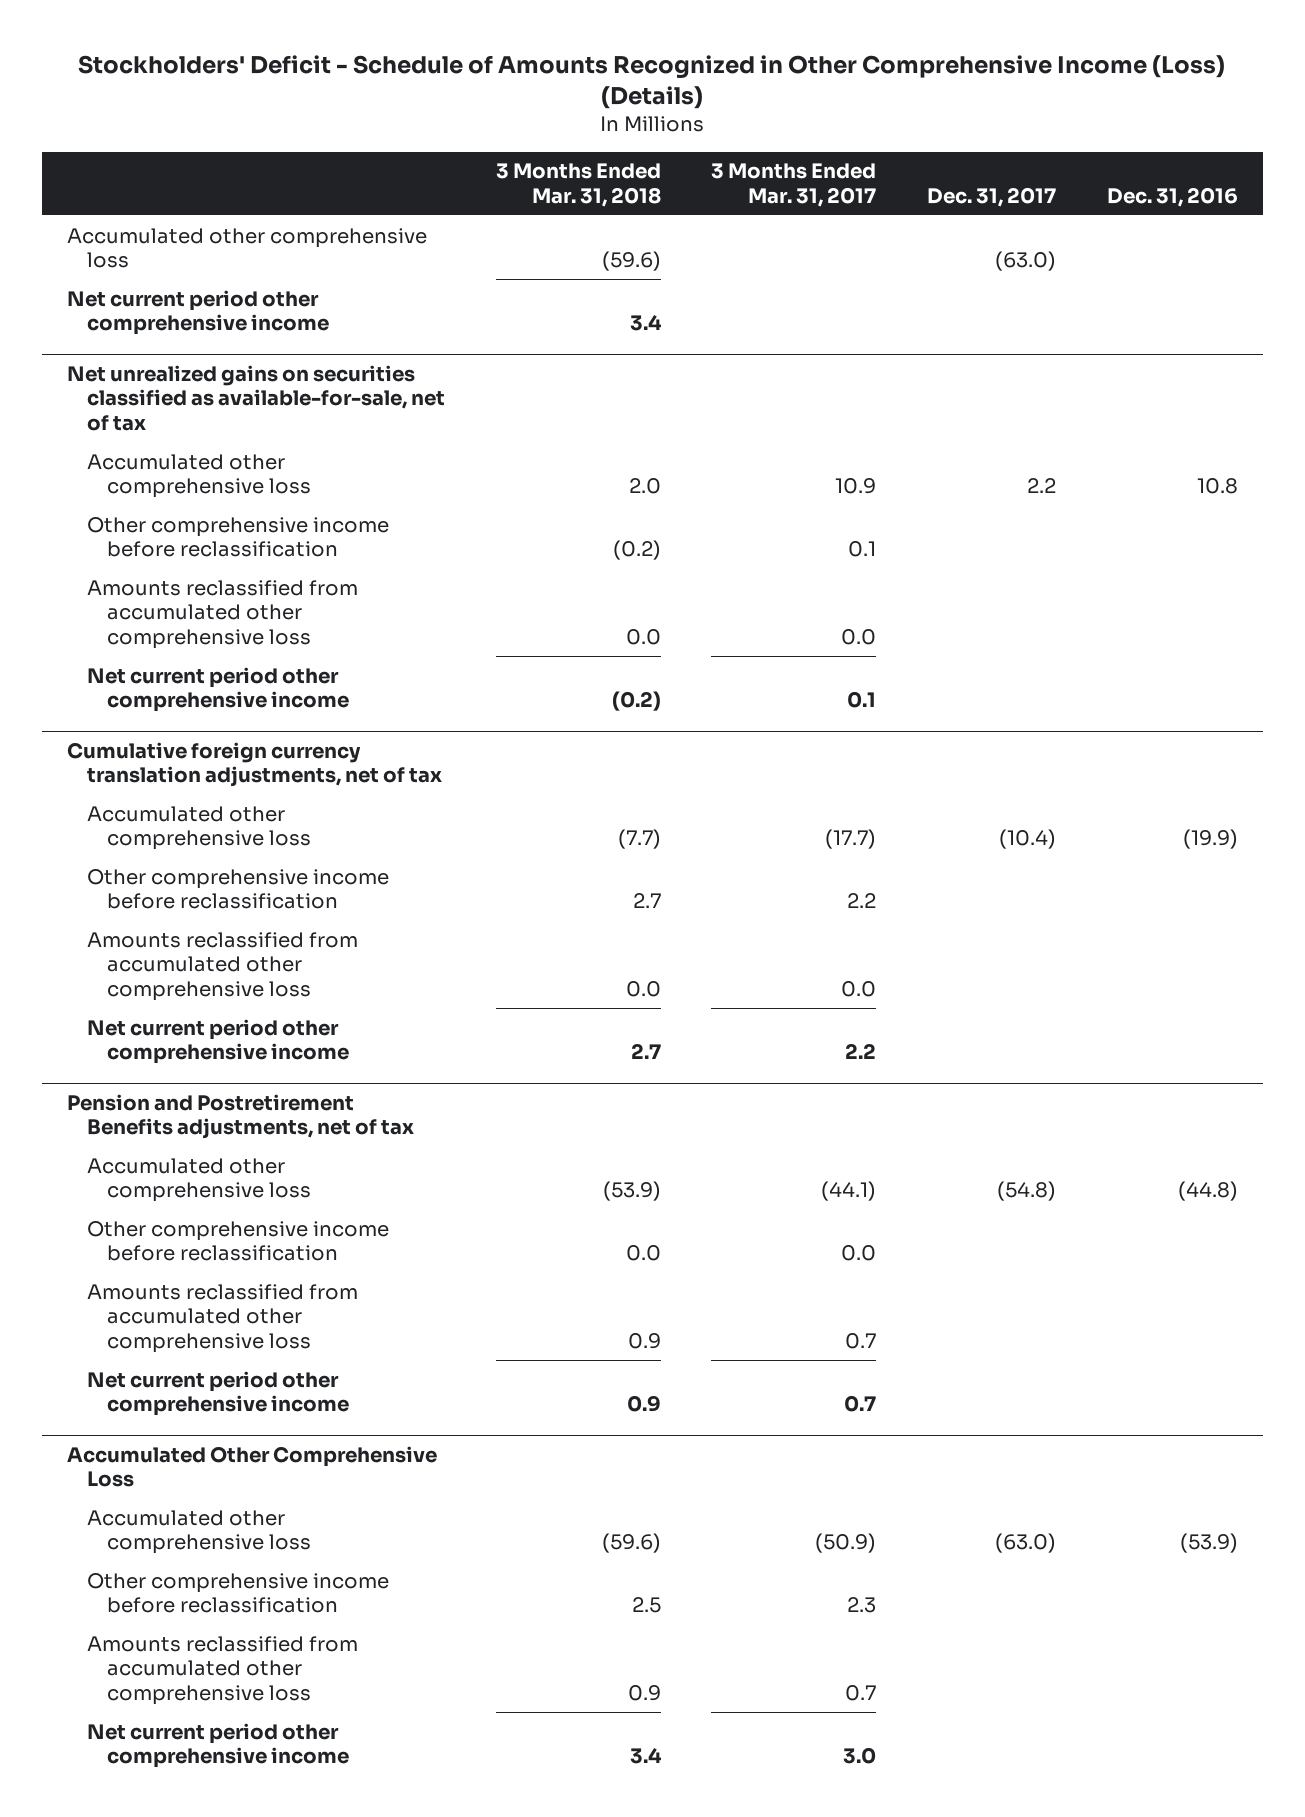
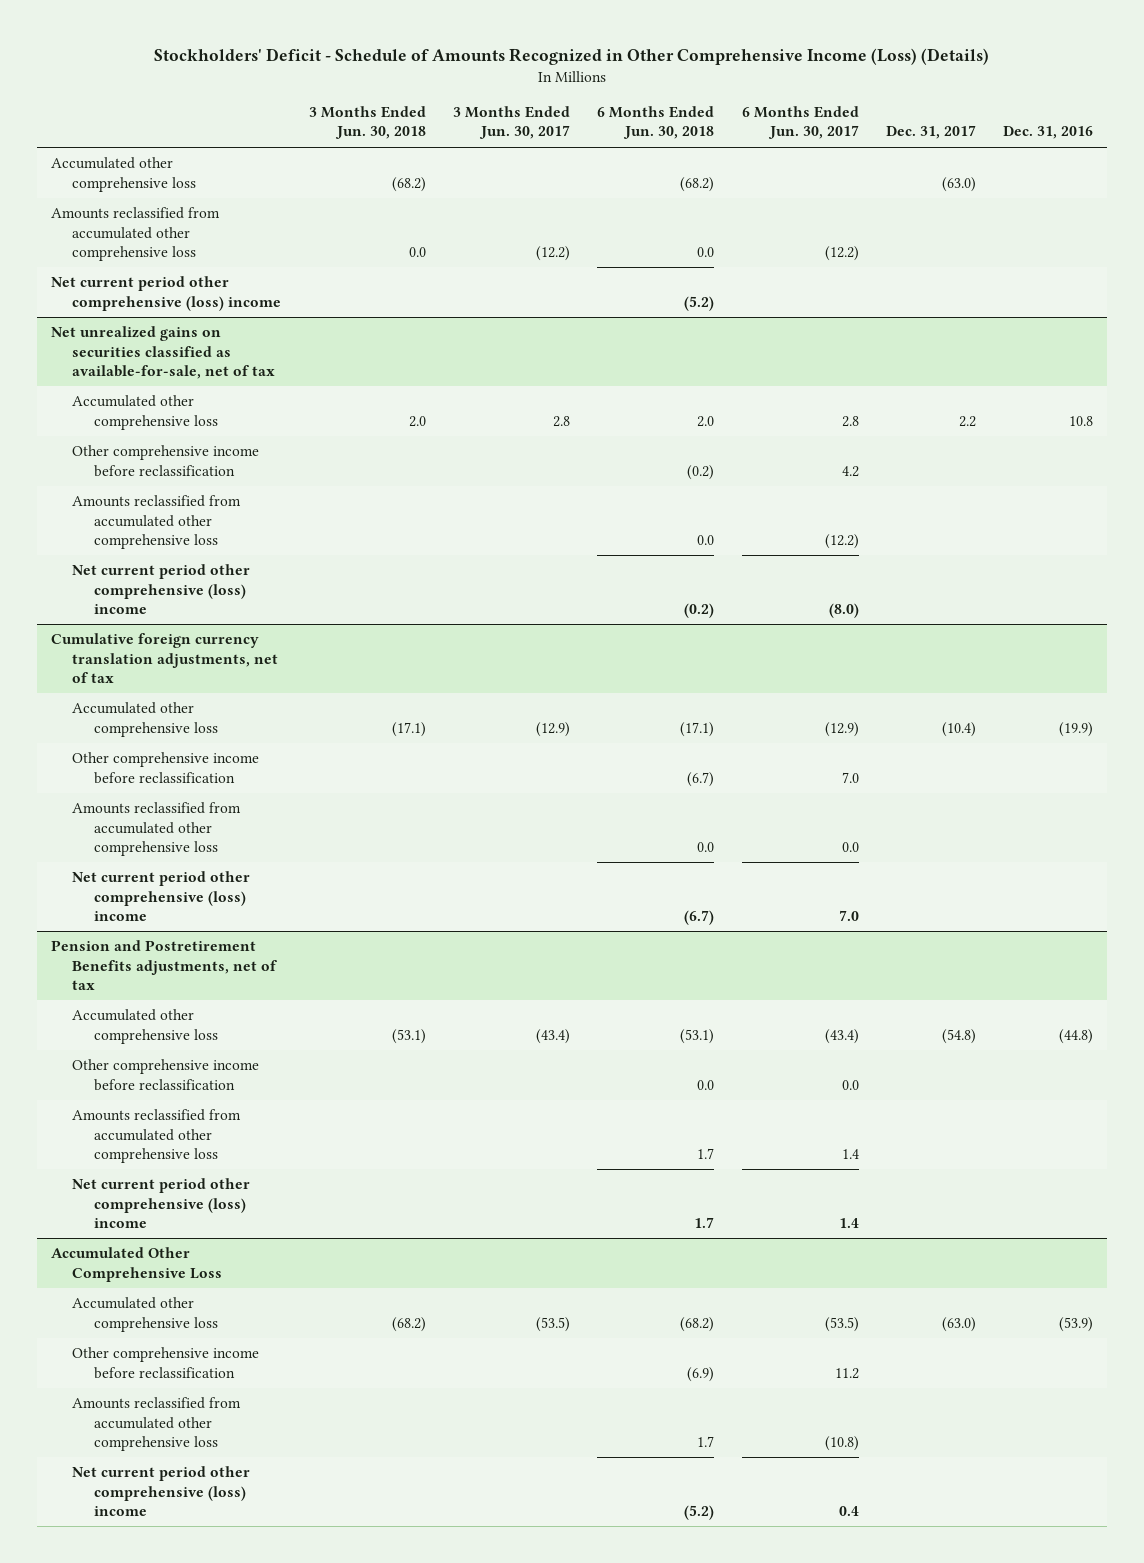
- | 3 Months Ended Mar. 31, 2018 | 3 Months Ended Mar. 31, 2017 | Dec. 31, 2017 | Dec. 31, 2016
+ | 3 Months Ended Jun. 30, 2018 | 3 Months Ended Jun. 30, 2017 | 6 Months Ended Jun. 30, 2018 | 6 Months Ended Jun. 30, 2017 | Dec. 31, 2017 | Dec. 31, 2016
- Net current period other comprehensive income | 3.4 | | |
+ Amounts reclassified from accumulated other comprehensive loss | 0.0 | (12.2) | 0.0 | (12.2) | |
+ Net current period other comprehensive (loss) income | | | (5.2) | | |
@ Net unrealized gains on securities classified as available-for-sale, net of tax
- Net current period other comprehensive income | (0.2) | 0.1 | |
+ Net current period other comprehensive (loss) income | | | (0.2) | (8.0) | |
@ Cumulative foreign currency translation adjustments, net of tax
- Net current period other comprehensive income | 2.7 | 2.2 | |
+ Net current period other comprehensive (loss) income | | | (6.7) | 7.0 | |
@ Pension and Postretirement Benefits adjustments, net of tax
- Net current period other comprehensive income | 0.9 | 0.7 | |
+ Net current period other comprehensive (loss) income | | | 1.7 | 1.4 | |
@ Accumulated Other Comprehensive Loss
- Net current period other comprehensive income | 3.4 | 3.0 | |
+ Net current period other comprehensive (loss) income | | | (5.2) | 0.4 | |

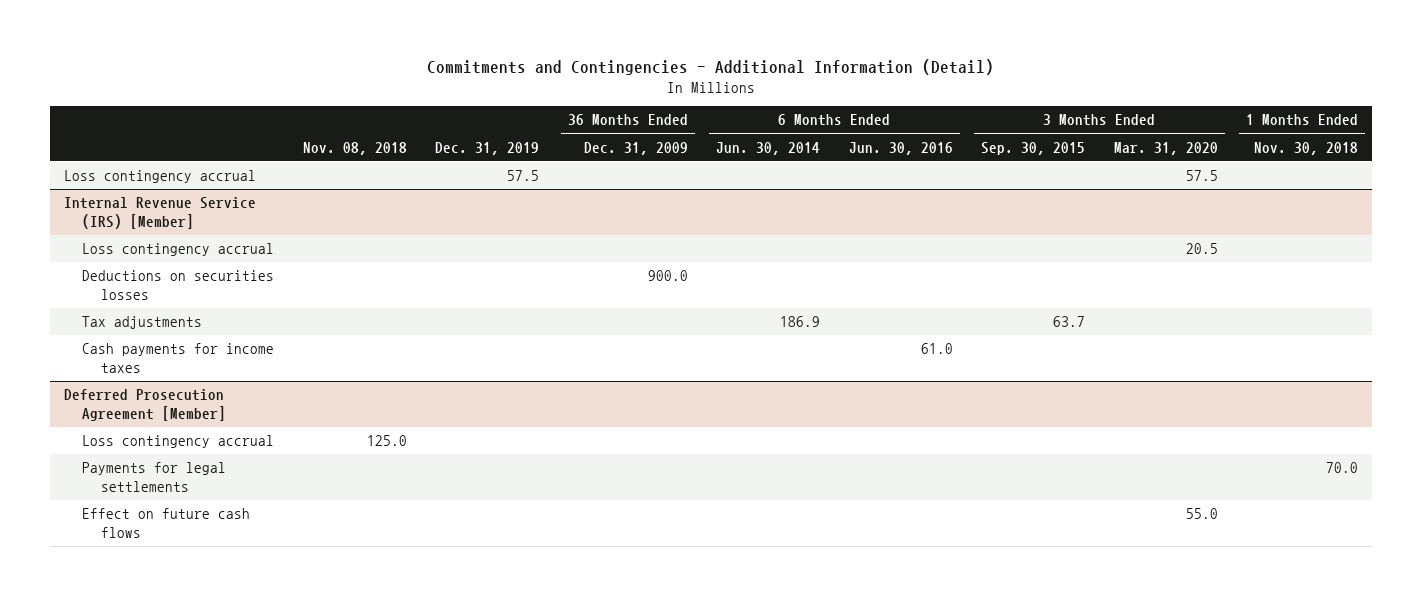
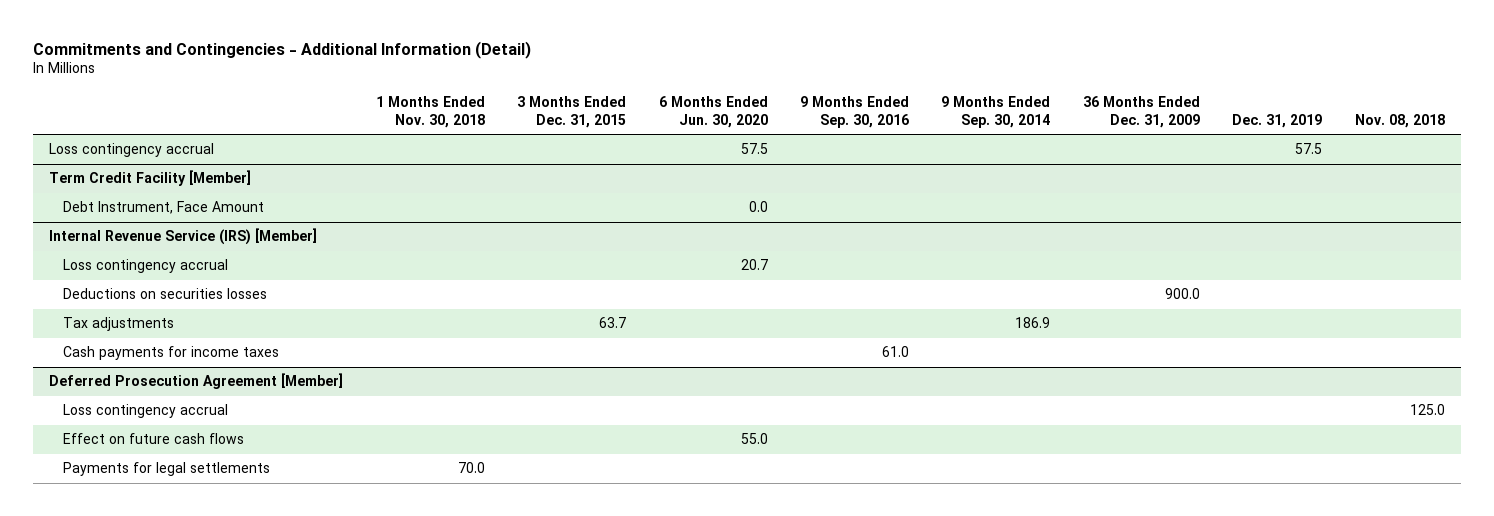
- | Nov. 08, 2018 | Dec. 31, 2019 | 36 Months Ended Dec. 31, 2009 | 6 Months Ended Jun. 30, 2014 | 6 Months Ended Jun. 30, 2016 | 3 Months Ended Sep. 30, 2015 | 3 Months Ended Mar. 31, 2020 | 1 Months Ended Nov. 30, 2018
+ | 1 Months Ended Nov. 30, 2018 | 3 Months Ended Dec. 31, 2015 | 6 Months Ended Jun. 30, 2020 | 9 Months Ended Sep. 30, 2016 | 9 Months Ended Sep. 30, 2014 | 36 Months Ended Dec. 31, 2009 | Dec. 31, 2019 | Nov. 08, 2018
+ Term Credit Facility [Member]
+ Debt Instrument, Face Amount | | | 0.0 | | | | |
@ Deferred Prosecution Agreement [Member]
moved down: Payments for legal settlements | 70.0 | | | | | | |

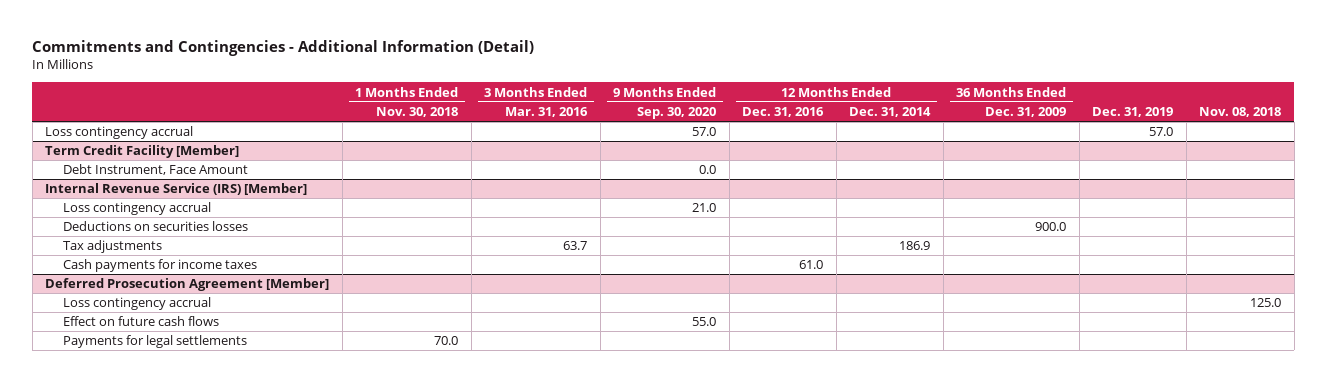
- | 1 Months Ended Nov. 30, 2018 | 3 Months Ended Dec. 31, 2015 | 6 Months Ended Jun. 30, 2020 | 9 Months Ended Sep. 30, 2016 | 9 Months Ended Sep. 30, 2014 | 36 Months Ended Dec. 31, 2009 | Dec. 31, 2019 | Nov. 08, 2018
+ | 1 Months Ended Nov. 30, 2018 | 3 Months Ended Mar. 31, 2016 | 9 Months Ended Sep. 30, 2020 | 12 Months Ended Dec. 31, 2016 | 12 Months Ended Dec. 31, 2014 | 36 Months Ended Dec. 31, 2009 | Dec. 31, 2019 | Nov. 08, 2018
- Loss contingency accrual | | | 57.5 | | | | 57.5 |
+ Loss contingency accrual | | | 57.0 | | | | 57.0 |

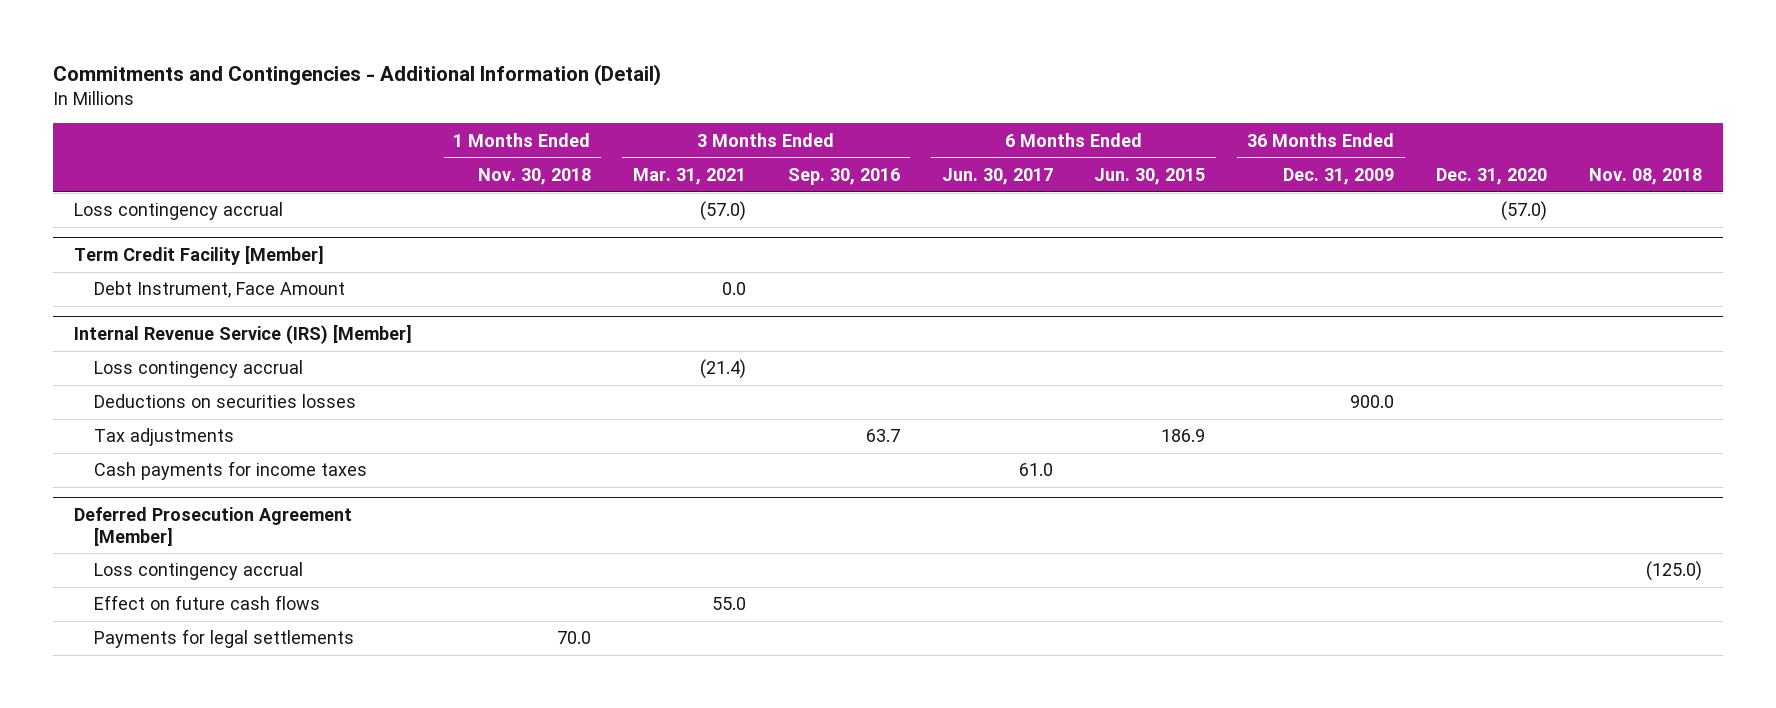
- | 1 Months Ended Nov. 30, 2018 | 3 Months Ended Mar. 31, 2016 | 9 Months Ended Sep. 30, 2020 | 12 Months Ended Dec. 31, 2016 | 12 Months Ended Dec. 31, 2014 | 36 Months Ended Dec. 31, 2009 | Dec. 31, 2019 | Nov. 08, 2018
+ | 1 Months Ended Nov. 30, 2018 | 3 Months Ended Mar. 31, 2021 | 3 Months Ended Sep. 30, 2016 | 6 Months Ended Jun. 30, 2017 | 6 Months Ended Jun. 30, 2015 | 36 Months Ended Dec. 31, 2009 | Dec. 31, 2020 | Nov. 08, 2018
@ Deferred Prosecution Agreement [Member]
- Loss contingency accrual | | | | | | | | 125.0
+ Loss contingency accrual | | | | | | | | (125.0)

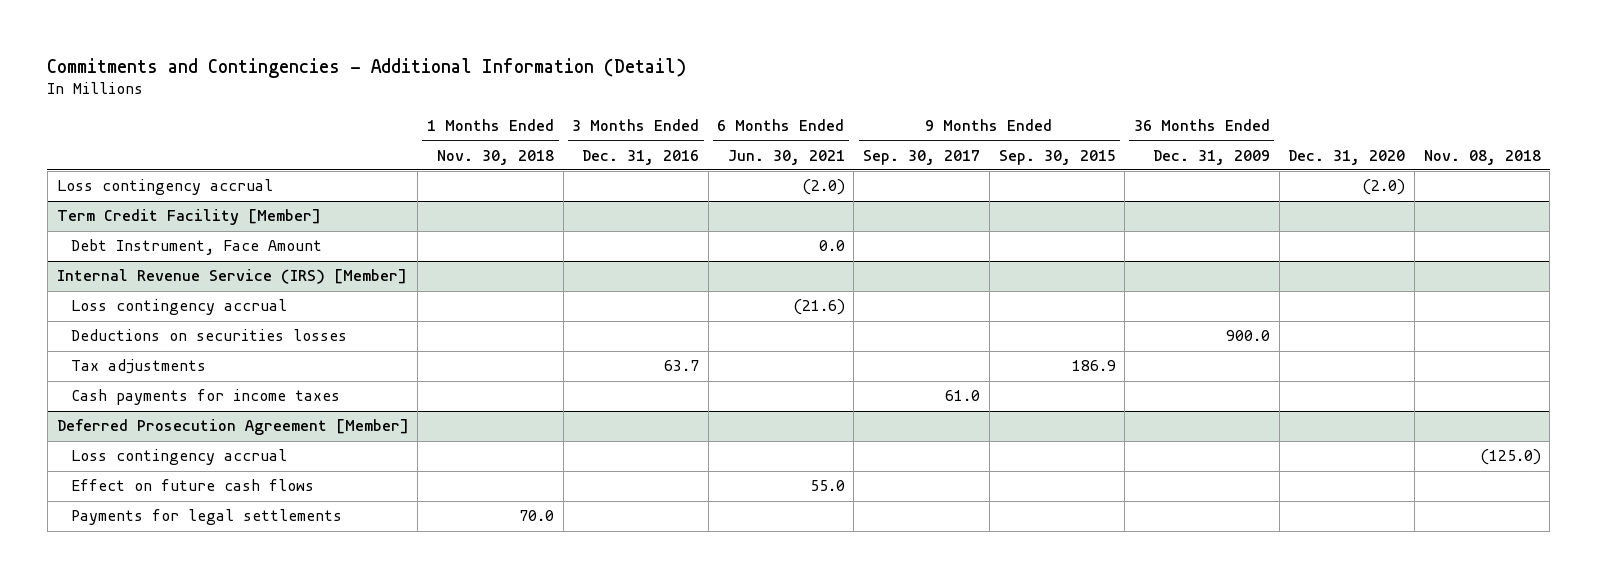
- | 1 Months Ended Nov. 30, 2018 | 3 Months Ended Mar. 31, 2021 | 3 Months Ended Sep. 30, 2016 | 6 Months Ended Jun. 30, 2017 | 6 Months Ended Jun. 30, 2015 | 36 Months Ended Dec. 31, 2009 | Dec. 31, 2020 | Nov. 08, 2018
+ | 1 Months Ended Nov. 30, 2018 | 3 Months Ended Dec. 31, 2016 | 6 Months Ended Jun. 30, 2021 | 9 Months Ended Sep. 30, 2017 | 9 Months Ended Sep. 30, 2015 | 36 Months Ended Dec. 31, 2009 | Dec. 31, 2020 | Nov. 08, 2018
- Loss contingency accrual | | (57.0) | | | | | (57.0) |
+ Loss contingency accrual | | | (2.0) | | | | (2.0) |

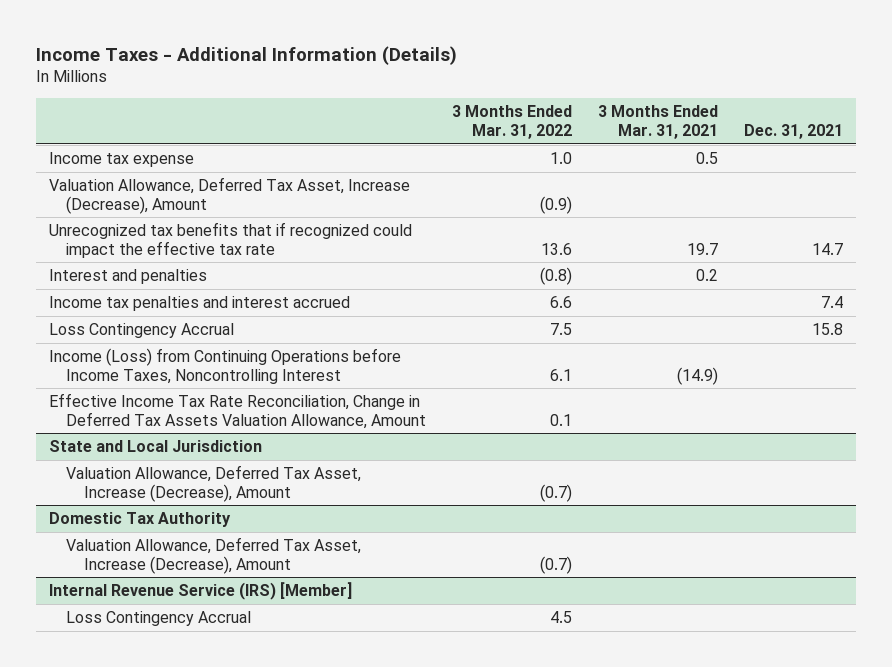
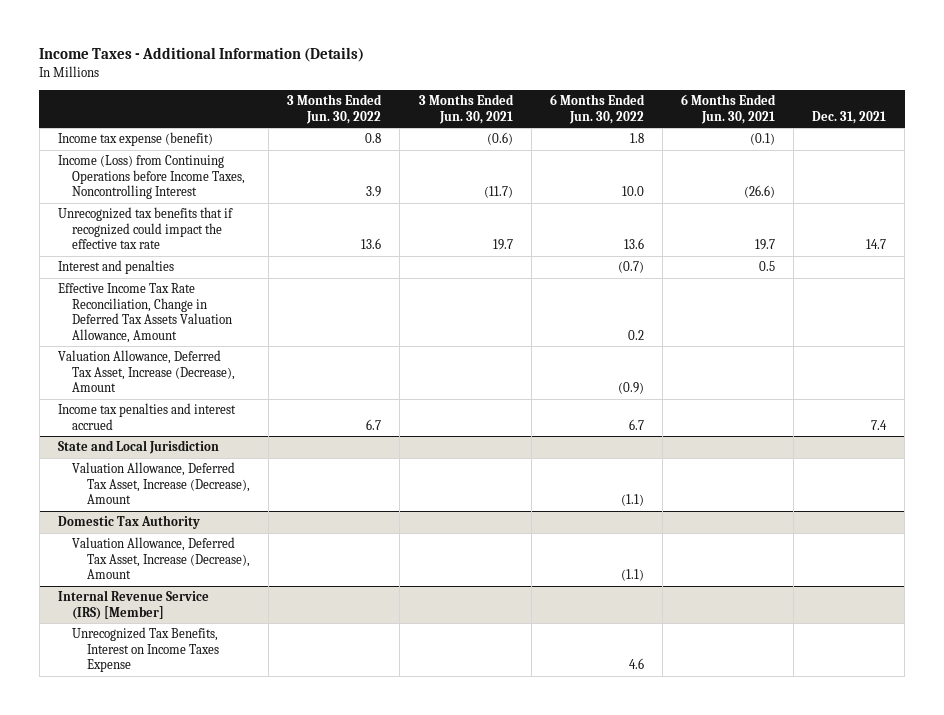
- | 3 Months Ended Mar. 31, 2022 | 3 Months Ended Mar. 31, 2021 | Dec. 31, 2021
+ | 3 Months Ended Jun. 30, 2022 | 3 Months Ended Jun. 30, 2021 | 6 Months Ended Jun. 30, 2022 | 6 Months Ended Jun. 30, 2021 | Dec. 31, 2021
- Income tax expense | 1.0 | 0.5 |
+ Income tax expense (benefit) | 0.8 | (0.6) | 1.8 | (0.1) |
moved up: Income (Loss) from Continuing Operations before Income Taxes, Noncontrolling Interest | 3.9 | (11.7) | 10.0 | (26.6) |
- Loss Contingency Accrual | 7.5 | | 15.8
moved down: Valuation Allowance, Deferred Tax Asset, Increase (Decrease), Amount | | | (0.9) | |
moved down: Income tax penalties and interest accrued | 6.7 | | 6.7 | | 7.4
@ Internal Revenue Service (IRS) [Member]
- Loss Contingency Accrual | 4.5 | |
+ Unrecognized Tax Benefits, Interest on Income Taxes Expense | | | 4.6 | |

